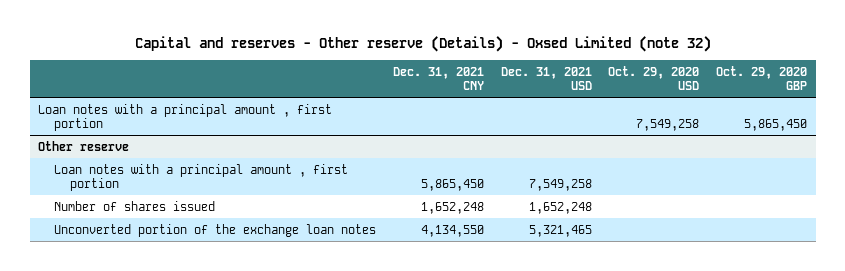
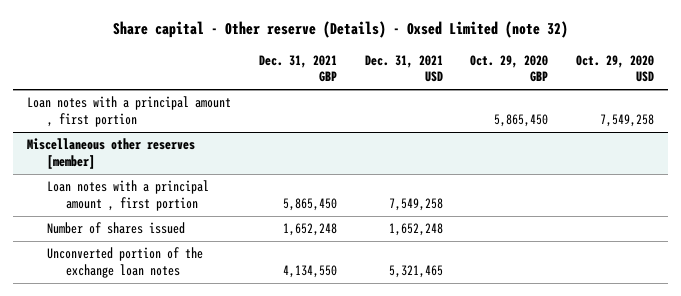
- Capital and reserves - Other reserve (Details) - Oxsed Limited (note 32)
+ Share capital - Other reserve (Details) - Oxsed Limited (note 32)
- | Dec. 31, 2021 CNY | Dec. 31, 2021 USD | Oct. 29, 2020 USD | Oct. 29, 2020 GBP
+ | Dec. 31, 2021 GBP | Dec. 31, 2021 USD | Oct. 29, 2020 GBP | Oct. 29, 2020 USD
- Other reserve
+ Miscellaneous other reserves [member]

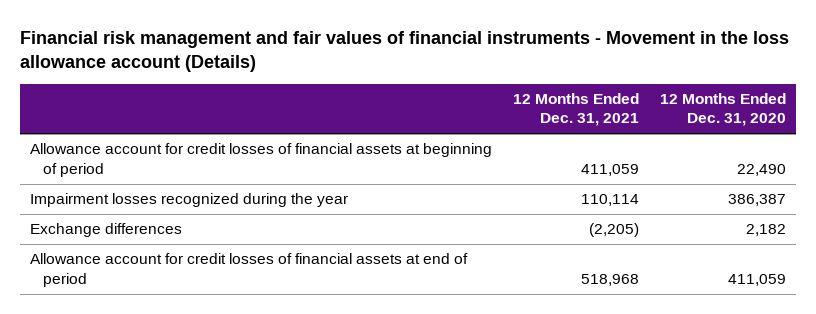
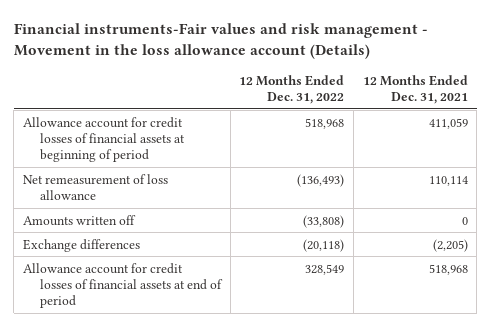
- Financial risk management and fair values of financial instruments - Movement in the loss allowance account (Details)
+ Financial instruments-Fair values and risk management - Movement in the loss allowance account (Details)
- | 12 Months Ended Dec. 31, 2021 | 12 Months Ended Dec. 31, 2020
+ | 12 Months Ended Dec. 31, 2022 | 12 Months Ended Dec. 31, 2021
- Impairment losses recognized during the year | 110,114 | 386,387
+ Net remeasurement of loss allowance | (136,493) | 110,114
+ Amounts written off | (33,808) | 0

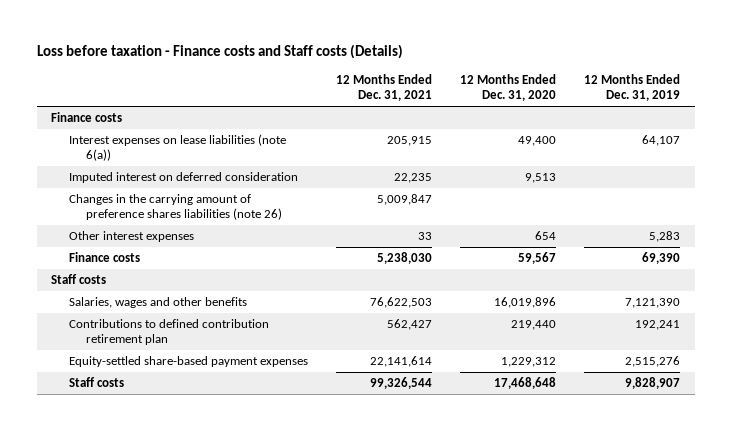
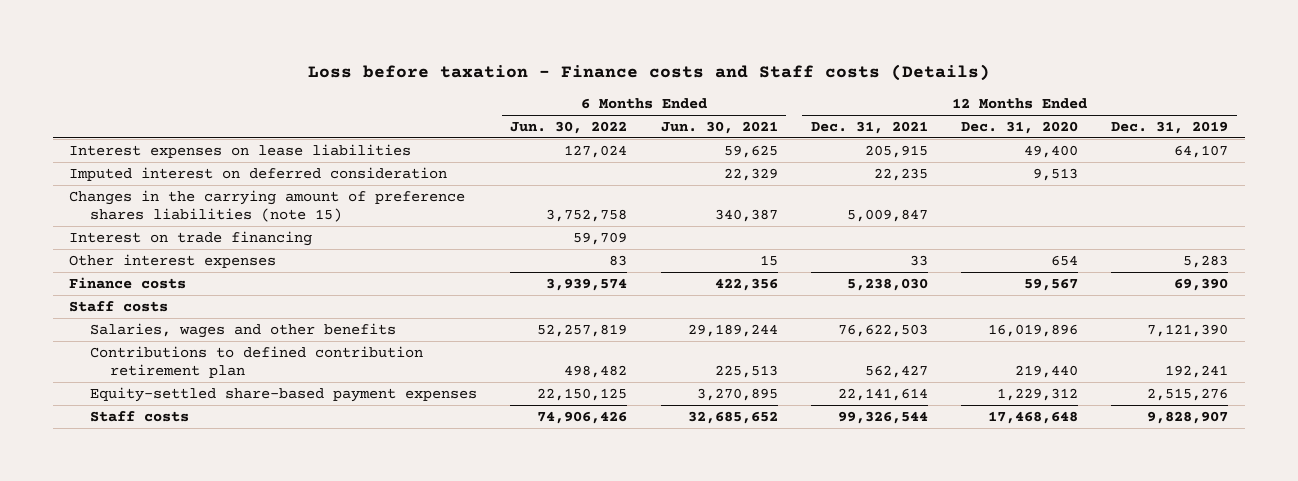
- | 12 Months Ended Dec. 31, 2021 | 12 Months Ended Dec. 31, 2020 | 12 Months Ended Dec. 31, 2019
+ | 6 Months Ended Jun. 30, 2022 | 6 Months Ended Jun. 30, 2021 | 12 Months Ended Dec. 31, 2021 | 12 Months Ended Dec. 31, 2020 | 12 Months Ended Dec. 31, 2019
- Finance costs
- Interest expenses on lease liabilities (note 6(a)) | 205,915 | 49,400 | 64,107
+ Interest expenses on lease liabilities | 127,024 | 59,625 | 205,915 | 49,400 | 64,107
- Changes in the carrying amount of preference shares liabilities (note 26) | 5,009,847 | |
+ Changes in the carrying amount of preference shares liabilities (note 15) | 3,752,758 | 340,387 | 5,009,847 | |
+ Interest on trade financing | 59,709 | | | |

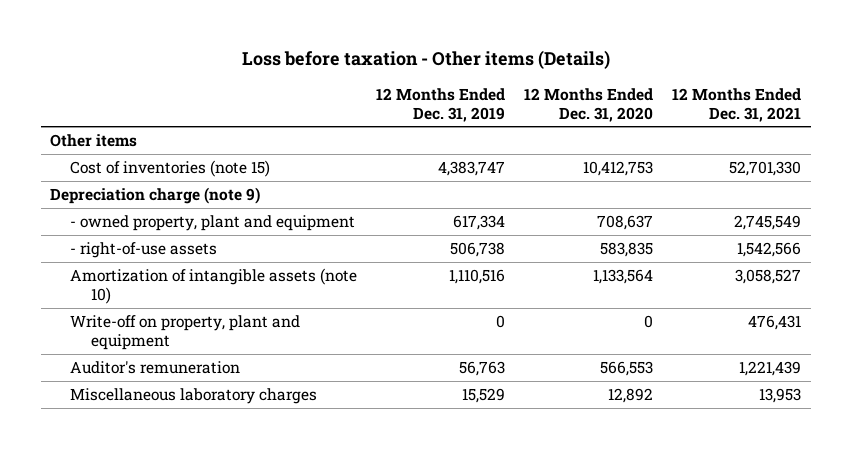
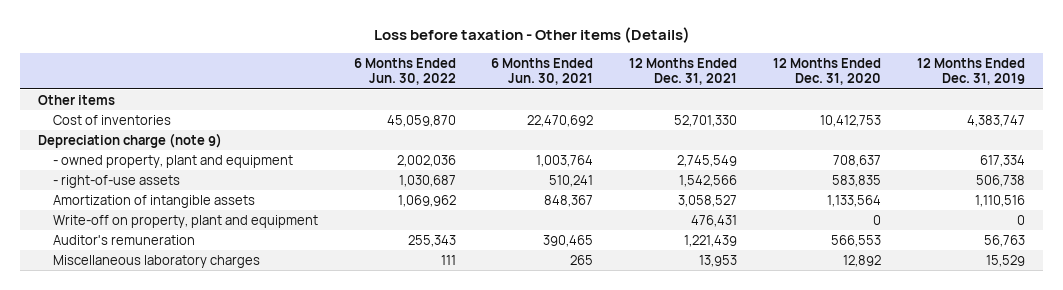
- | 12 Months Ended Dec. 31, 2019 | 12 Months Ended Dec. 31, 2020 | 12 Months Ended Dec. 31, 2021
+ | 6 Months Ended Jun. 30, 2022 | 6 Months Ended Jun. 30, 2021 | 12 Months Ended Dec. 31, 2021 | 12 Months Ended Dec. 31, 2020 | 12 Months Ended Dec. 31, 2019
- Cost of inventories (note 15) | 4,383,747 | 10,412,753 | 52,701,330
+ Cost of inventories | 45,059,870 | 22,470,692 | 52,701,330 | 10,412,753 | 4,383,747
- Amortization of intangible assets (note 10) | 1,110,516 | 1,133,564 | 3,058,527
+ Amortization of intangible assets | 1,069,962 | 848,367 | 3,058,527 | 1,133,564 | 1,110,516

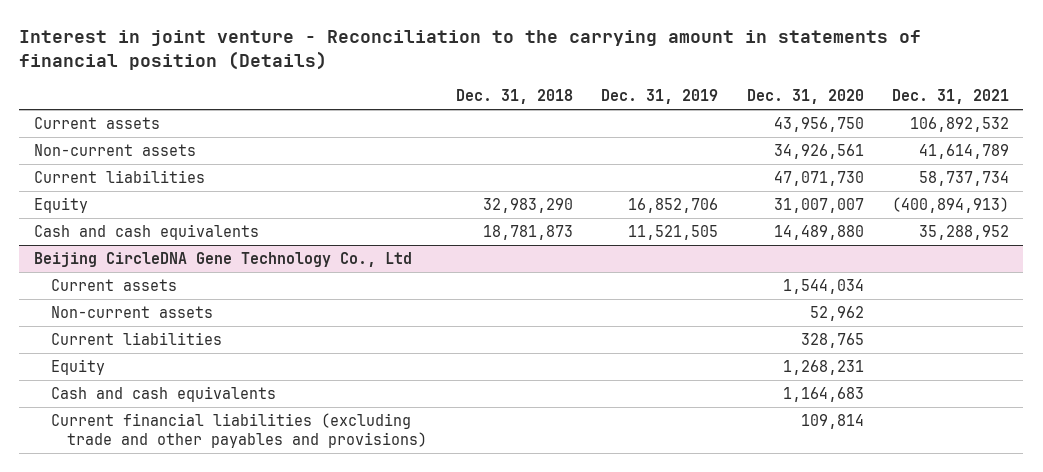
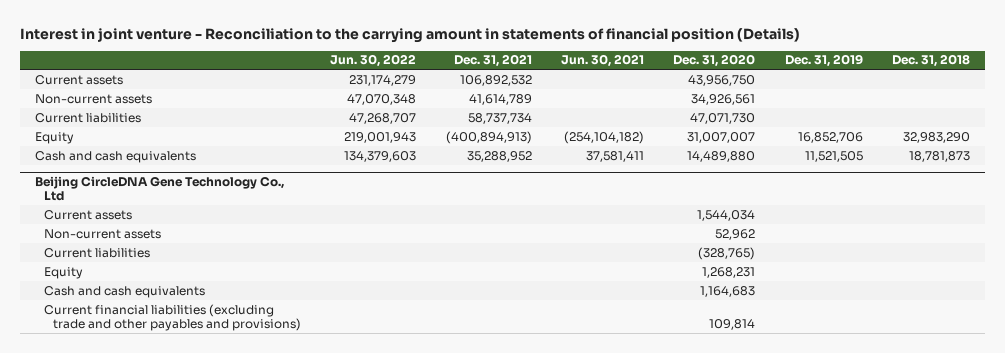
- | Dec. 31, 2018 | Dec. 31, 2019 | Dec. 31, 2020 | Dec. 31, 2021
+ | Jun. 30, 2022 | Dec. 31, 2021 | Jun. 30, 2021 | Dec. 31, 2020 | Dec. 31, 2019 | Dec. 31, 2018
@ Beijing CircleDNA Gene Technology Co., Ltd
- Current liabilities | | | 328,765 |
+ Current liabilities | | | | (328,765) | |

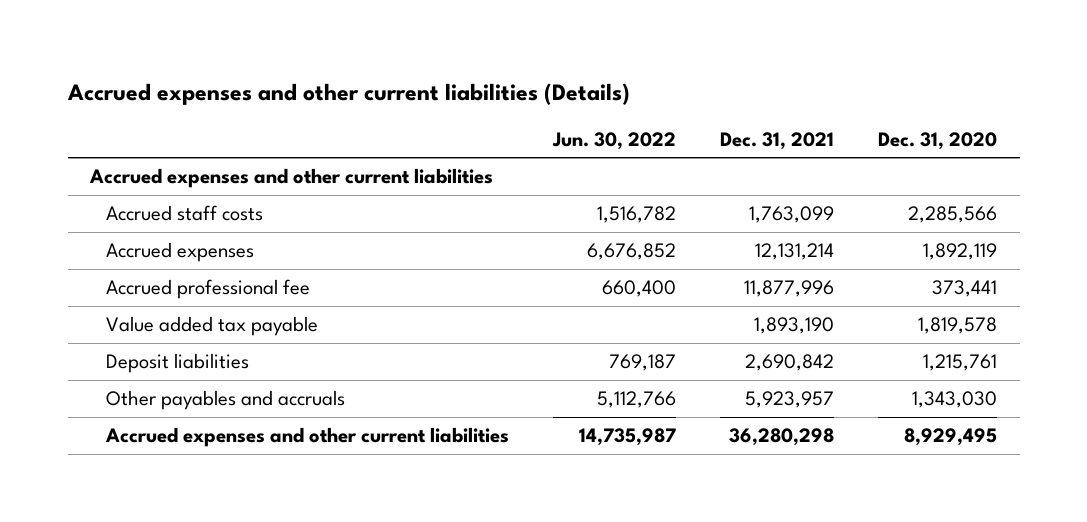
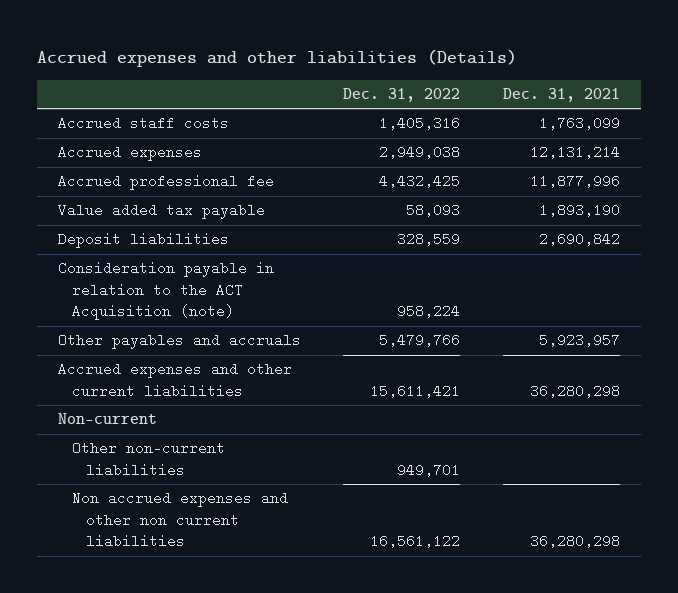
- Accrued expenses and other current liabilities (Details)
+ Accrued expenses and other liabilities (Details)
- | Jun. 30, 2022 | Dec. 31, 2021 | Dec. 31, 2020
+ | Dec. 31, 2022 | Dec. 31, 2021
- Accrued expenses and other current liabilities
+ Consideration payable in relation to the ACT Acquisition (note) | 958,224 |
+ Non-current
+ Other non-current liabilities | 949,701 |
+ Non accrued expenses and other non current liabilities | 16,561,122 | 36,280,298

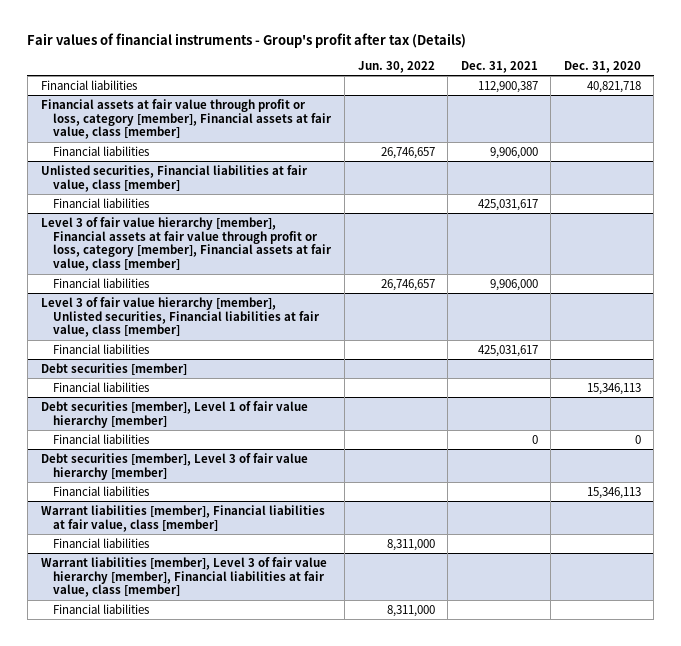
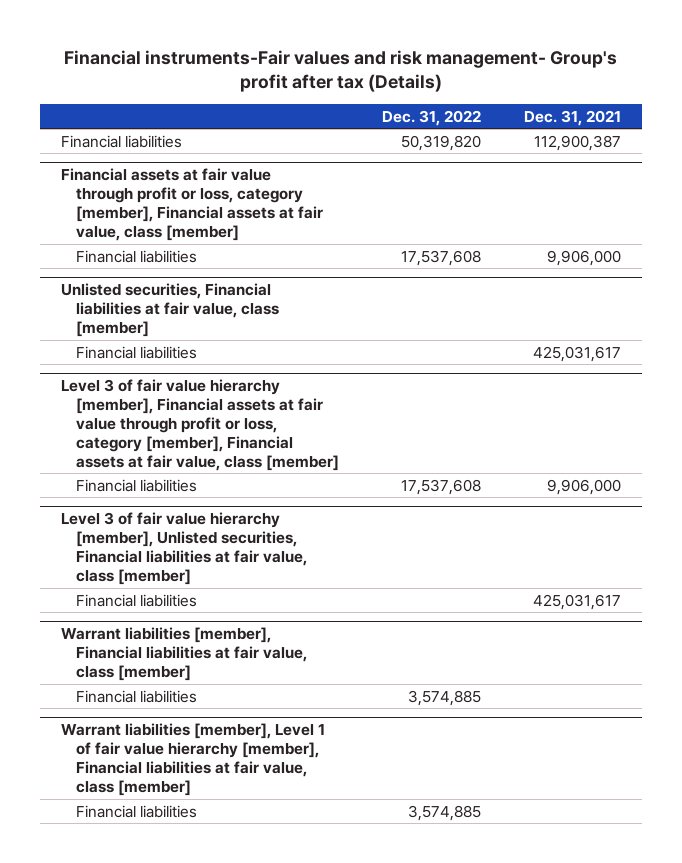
- Fair values of financial instruments - Group's profit after tax (Details)
+ Financial instruments-Fair values and risk management- Group's profit after tax (Details)
- | Jun. 30, 2022 | Dec. 31, 2021 | Dec. 31, 2020
+ | Dec. 31, 2022 | Dec. 31, 2021
- Debt securities [member]
- Financial liabilities | | | 15,346,113
- Debt securities [member], Level 1 of fair value hierarchy [member]
- Financial liabilities | | 0 | 0
- Debt securities [member], Level 3 of fair value hierarchy [member]
- Financial liabilities | | | 15,346,113
- Warrant liabilities [member], Level 3 of fair value hierarchy [member], Financial liabilities at fair value, class [member]
+ Warrant liabilities [member], Level 1 of fair value hierarchy [member], Financial liabilities at fair value, class [member]

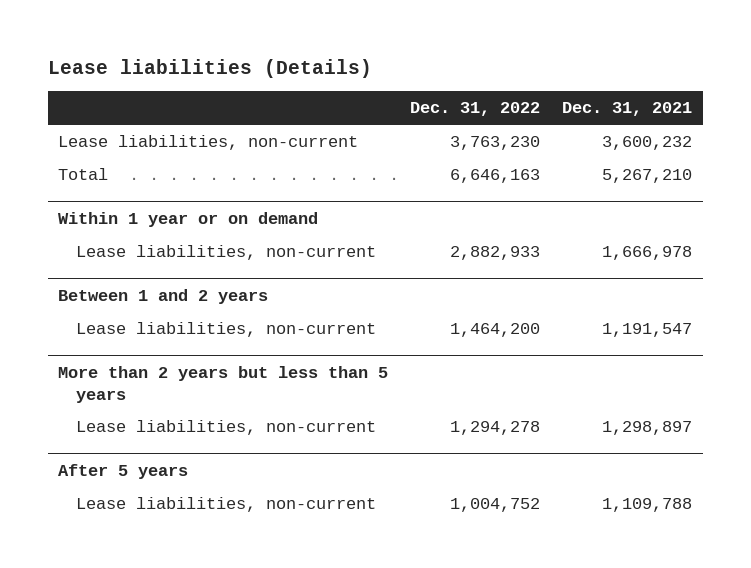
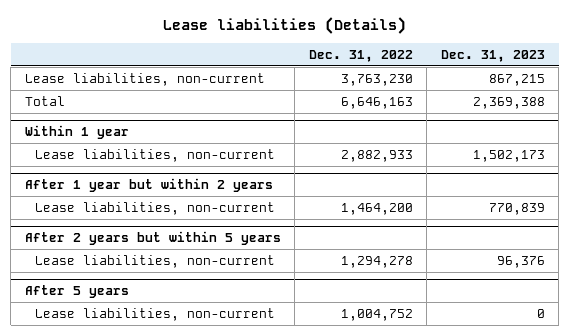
- | Dec. 31, 2022 | Dec. 31, 2021
+ | Dec. 31, 2022 | Dec. 31, 2023
- Within 1 year or on demand
+ Within 1 year
- Between 1 and 2 years
+ After 1 year but within 2 years
- More than 2 years but less than 5 years
+ After 2 years but within 5 years

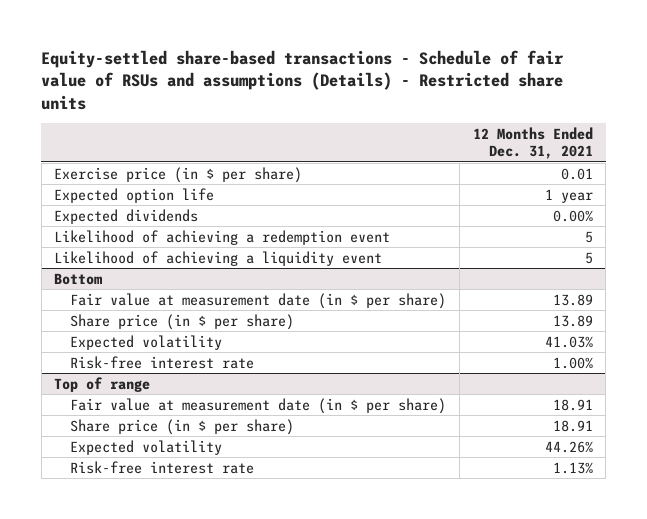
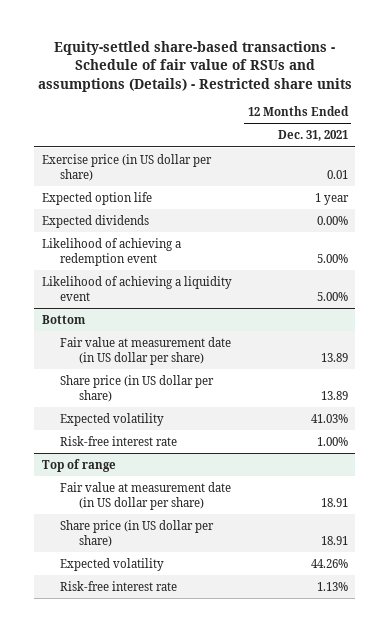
- Exercise price (in $ per share) | 0.01
+ Exercise price (in US dollar per share) | 0.01
- Likelihood of achieving a redemption event | 5
- Likelihood of achieving a liquidity event | 5
+ Likelihood of achieving a redemption event | 5.00%
+ Likelihood of achieving a liquidity event | 5.00%
@ Bottom
- Fair value at measurement date (in $ per share) | 13.89
- Share price (in $ per share) | 13.89
+ Fair value at measurement date (in US dollar per share) | 13.89
+ Share price (in US dollar per share) | 13.89
@ Top of range
- Fair value at measurement date (in $ per share) | 18.91
- Share price (in $ per share) | 18.91
+ Fair value at measurement date (in US dollar per share) | 18.91
+ Share price (in US dollar per share) | 18.91

